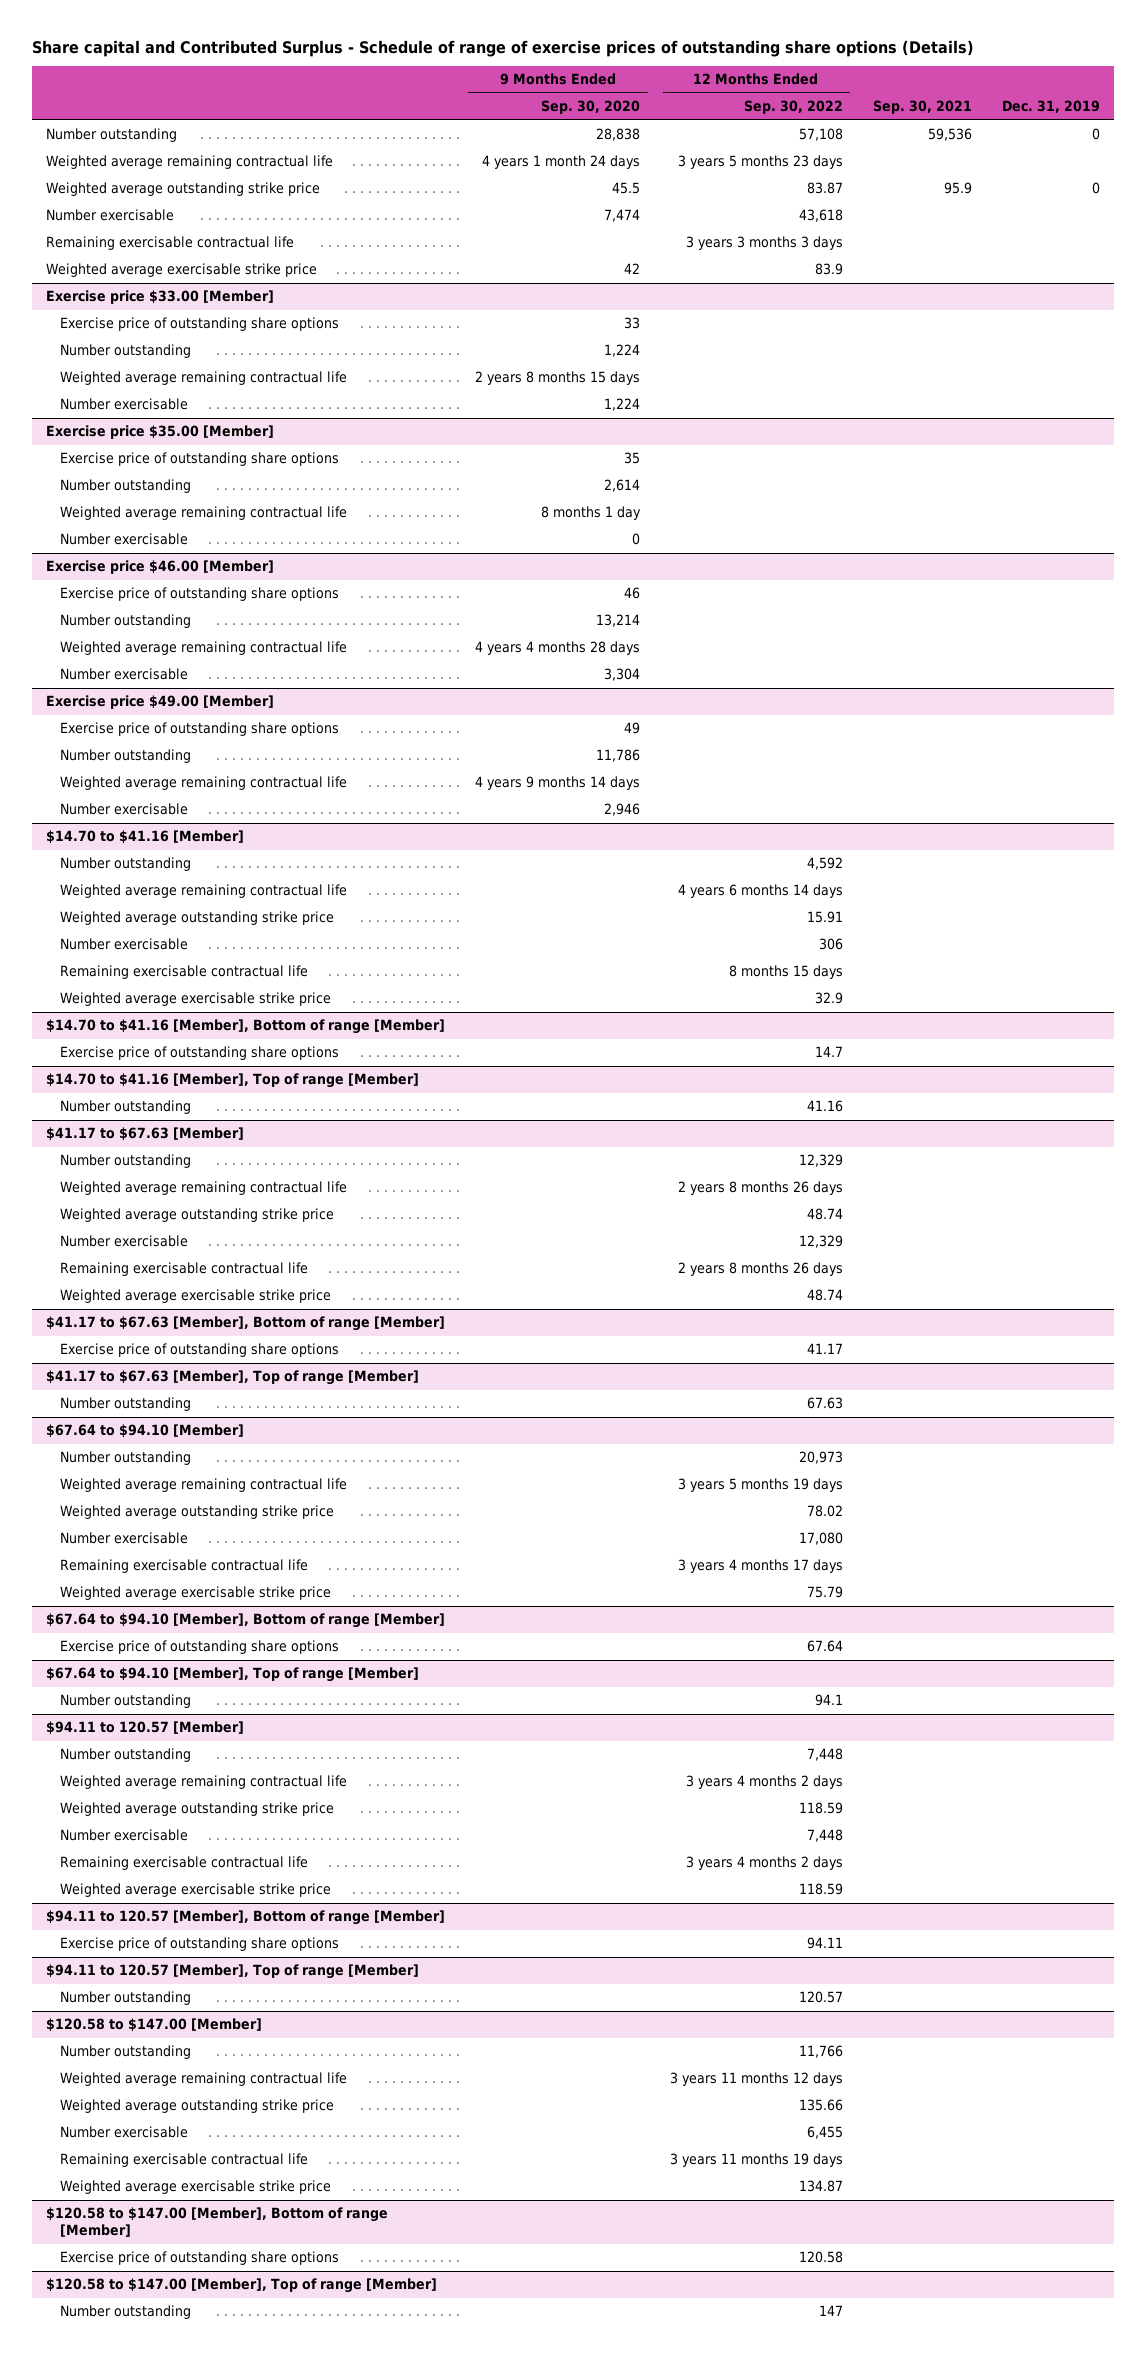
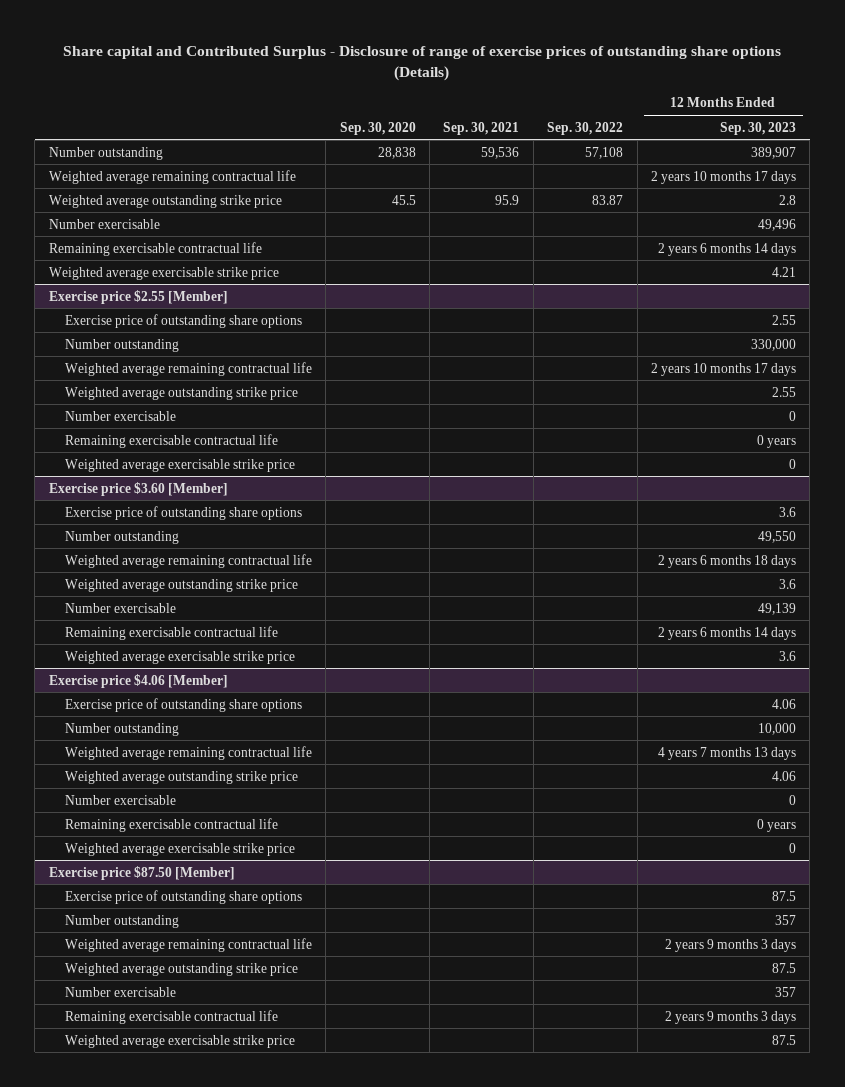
- Share capital and Contributed Surplus - Schedule of range of exercise prices of outstanding share options (Details)
+ Share capital and Contributed Surplus - Disclosure of range of exercise prices of outstanding share options (Details)
- | 9 Months Ended Sep. 30, 2020 | 12 Months Ended Sep. 30, 2022 | Sep. 30, 2021 | Dec. 31, 2019
+ | Sep. 30, 2020 | Sep. 30, 2021 | Sep. 30, 2022 | 12 Months Ended Sep. 30, 2023
- Exercise price $33.00 [Member]
- Exercise price of outstanding share options | 33 | | |
- Number outstanding | 1,224 | | |
- Weighted average remaining contractual life | 2 years 8 months 15 days | | |
- Number exercisable | 1,224 | | |
- Exercise price $35.00 [Member]
- Exercise price of outstanding share options | 35 | | |
- Number outstanding | 2,614 | | |
- Weighted average remaining contractual life | 8 months 1 day | | |
- Number exercisable | 0 | | |
- Exercise price $46.00 [Member]
- Exercise price of outstanding share options | 46 | | |
- Number outstanding | 13,214 | | |
- Weighted average remaining contractual life | 4 years 4 months 28 days | | |
- Number exercisable | 3,304 | | |
- Exercise price $49.00 [Member]
- Exercise price of outstanding share options | 49 | | |
- Number outstanding | 11,786 | | |
- Weighted average remaining contractual life | 4 years 9 months 14 days | | |
- Number exercisable | 2,946 | | |
- $14.70 to $41.16 [Member]
+ Exercise price $2.55 [Member]
+ Exercise price of outstanding share options | | | | 2.55
- $14.70 to $41.16 [Member], Bottom of range [Member]
- Exercise price of outstanding share options | | 14.7 | |
- $14.70 to $41.16 [Member], Top of range [Member]
- Number outstanding | | 41.16 | |
- $41.17 to $67.63 [Member]
+ Exercise price $3.60 [Member]
+ Exercise price of outstanding share options | | | | 3.6
- $41.17 to $67.63 [Member], Bottom of range [Member]
- Exercise price of outstanding share options | | 41.17 | |
- $41.17 to $67.63 [Member], Top of range [Member]
- Number outstanding | | 67.63 | |
- $67.64 to $94.10 [Member]
+ Exercise price $4.06 [Member]
+ Exercise price of outstanding share options | | | | 4.06
- $67.64 to $94.10 [Member], Bottom of range [Member]
- Exercise price of outstanding share options | | 67.64 | |
- $67.64 to $94.10 [Member], Top of range [Member]
- Number outstanding | | 94.1 | |
- $94.11 to 120.57 [Member]
+ Exercise price $87.50 [Member]
+ Exercise price of outstanding share options | | | | 87.5
- $94.11 to 120.57 [Member], Bottom of range [Member]
- Exercise price of outstanding share options | | 94.11 | |
- $94.11 to 120.57 [Member], Top of range [Member]
- Number outstanding | | 120.57 | |
- $120.58 to $147.00 [Member]
- Number outstanding | | 11,766 | |
- Weighted average remaining contractual life | | 3 years 11 months 12 days | |
- Weighted average outstanding strike price | | 135.66 | |
- Number exercisable | | 6,455 | |
- Remaining exercisable contractual life | | 3 years 11 months 19 days | |
- Weighted average exercisable strike price | | 134.87 | |
- $120.58 to $147.00 [Member], Bottom of range [Member]
- Exercise price of outstanding share options | | 120.58 | |
- $120.58 to $147.00 [Member], Top of range [Member]
- Number outstanding | | 147 | |

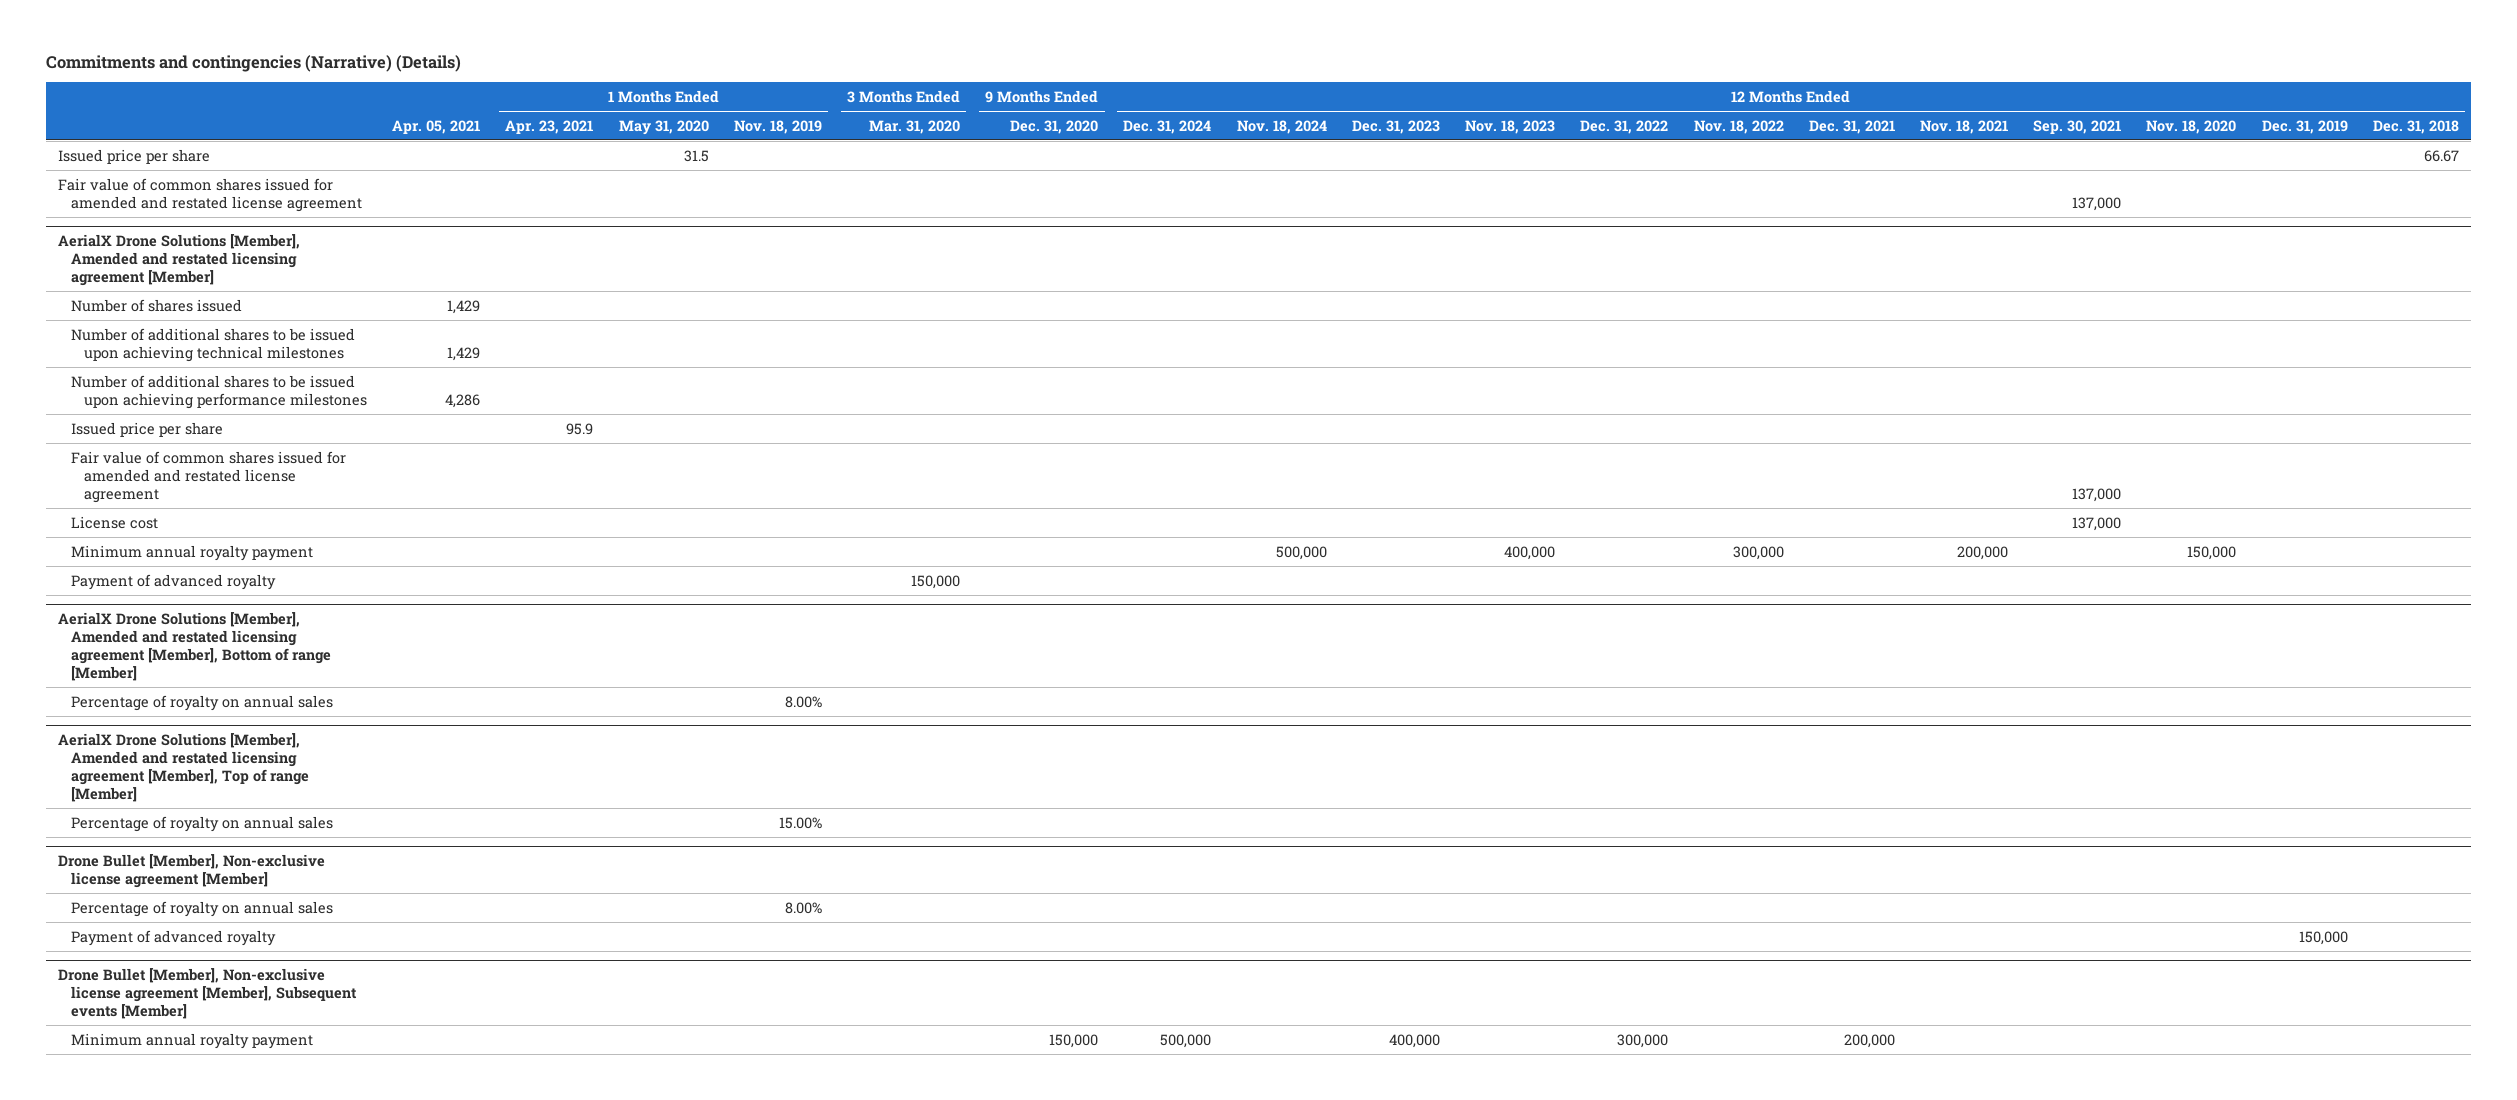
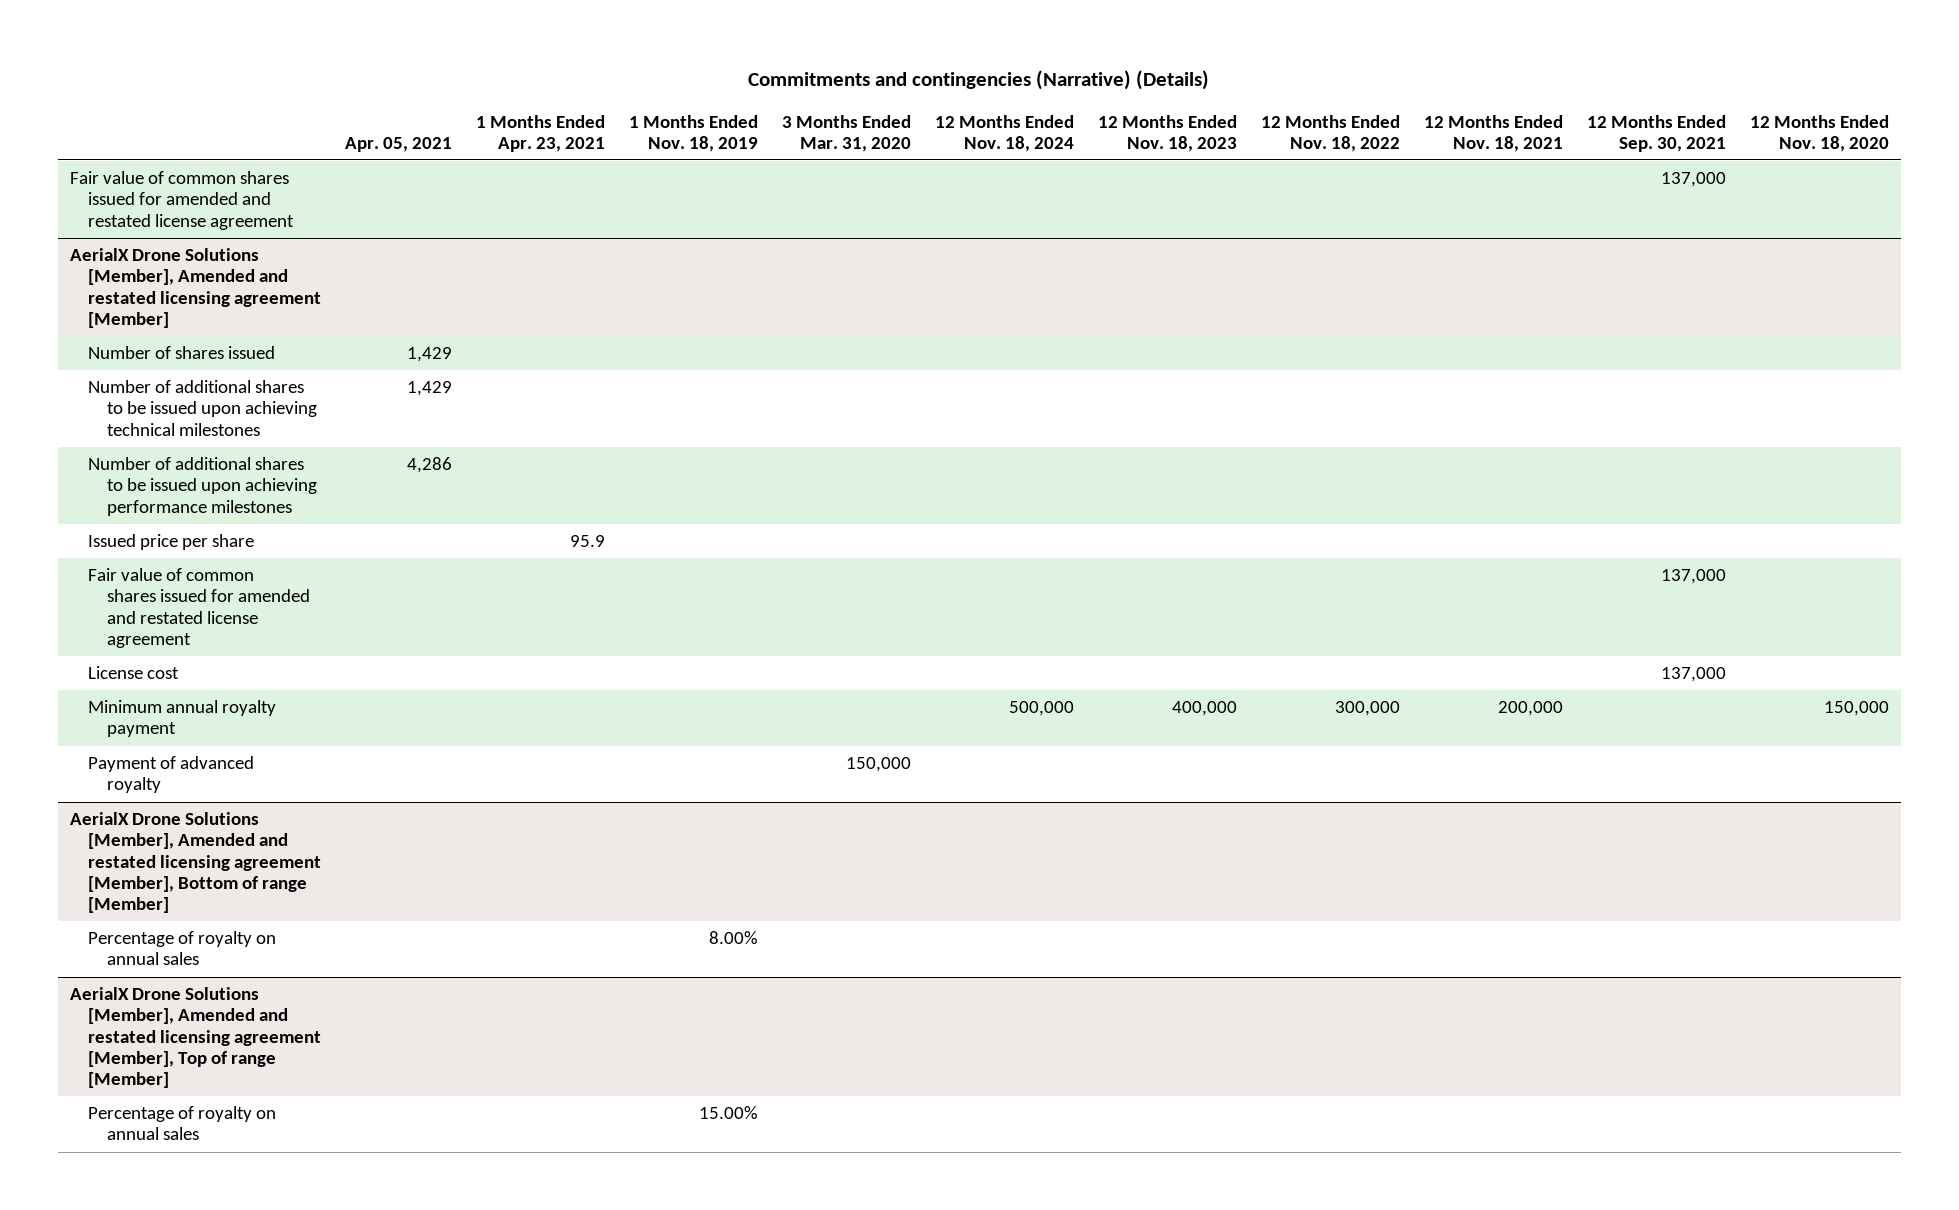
- | Apr. 05, 2021 | 1 Months Ended Apr. 23, 2021 | 1 Months Ended May 31, 2020 | 1 Months Ended Nov. 18, 2019 | 3 Months Ended Mar. 31, 2020 | 9 Months Ended Dec. 31, 2020 | 12 Months Ended Dec. 31, 2024 | 12 Months Ended Nov. 18, 2024 | 12 Months Ended Dec. 31, 2023 | 12 Months Ended Nov. 18, 2023 | 12 Months Ended Dec. 31, 2022 | 12 Months Ended Nov. 18, 2022 | 12 Months Ended Dec. 31, 2021 | 12 Months Ended Nov. 18, 2021 | 12 Months Ended Sep. 30, 2021 | 12 Months Ended Nov. 18, 2020 | 12 Months Ended Dec. 31, 2019 | 12 Months Ended Dec. 31, 2018
+ | Apr. 05, 2021 | 1 Months Ended Apr. 23, 2021 | 1 Months Ended Nov. 18, 2019 | 3 Months Ended Mar. 31, 2020 | 12 Months Ended Nov. 18, 2024 | 12 Months Ended Nov. 18, 2023 | 12 Months Ended Nov. 18, 2022 | 12 Months Ended Nov. 18, 2021 | 12 Months Ended Sep. 30, 2021 | 12 Months Ended Nov. 18, 2020
- Issued price per share | | | 31.5 | | | | | | | | | | | | | | | 66.67
- Drone Bullet [Member], Non-exclusive license agreement [Member]
- Percentage of royalty on annual sales | | | | 8.00% | | | | | | | | | | | | | |
- Payment of advanced royalty | | | | | | | | | | | | | | | | | 150,000 |
- Drone Bullet [Member], Non-exclusive license agreement [Member], Subsequent events [Member]
- Minimum annual royalty payment | | | | | | 150,000 | 500,000 | | 400,000 | | 300,000 | | 200,000 | | | | |

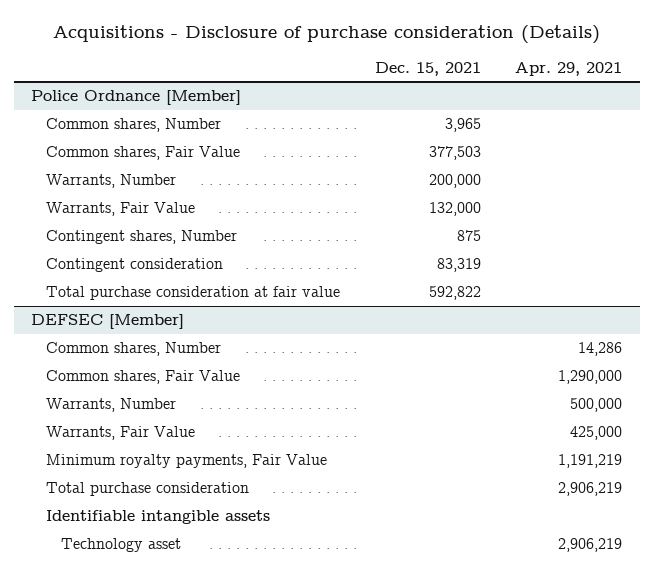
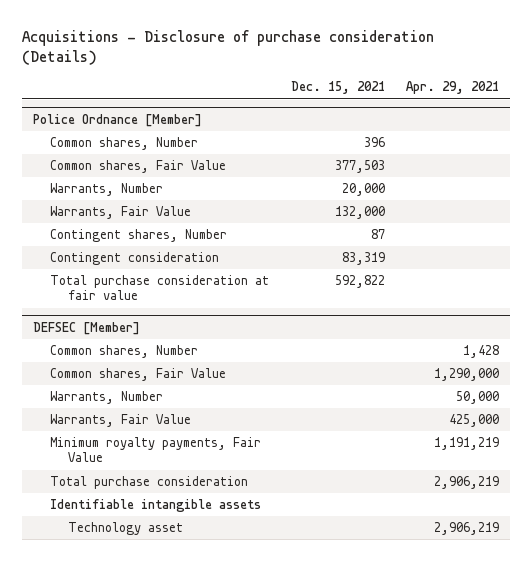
@ Police Ordnance [Member]
- Common shares, Number | 3,965 |
+ Common shares, Number | 396 |
- Warrants, Number | 200,000 |
+ Warrants, Number | 20,000 |
- Contingent shares, Number | 875 |
+ Contingent shares, Number | 87 |
@ DEFSEC [Member]
- Common shares, Number | | 14,286
+ Common shares, Number | | 1,428
- Warrants, Number | | 500,000
+ Warrants, Number | | 50,000

